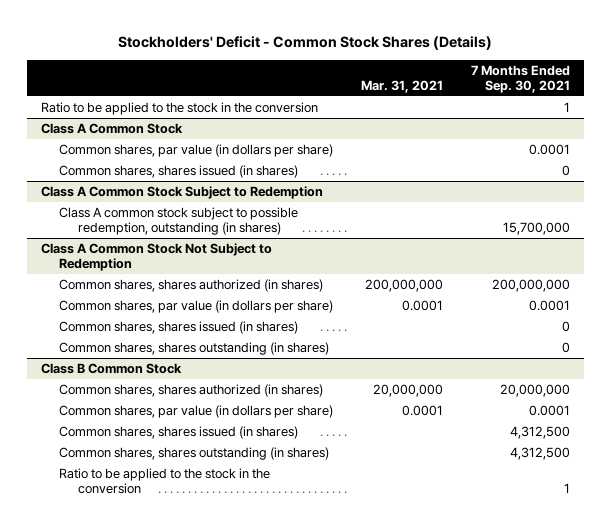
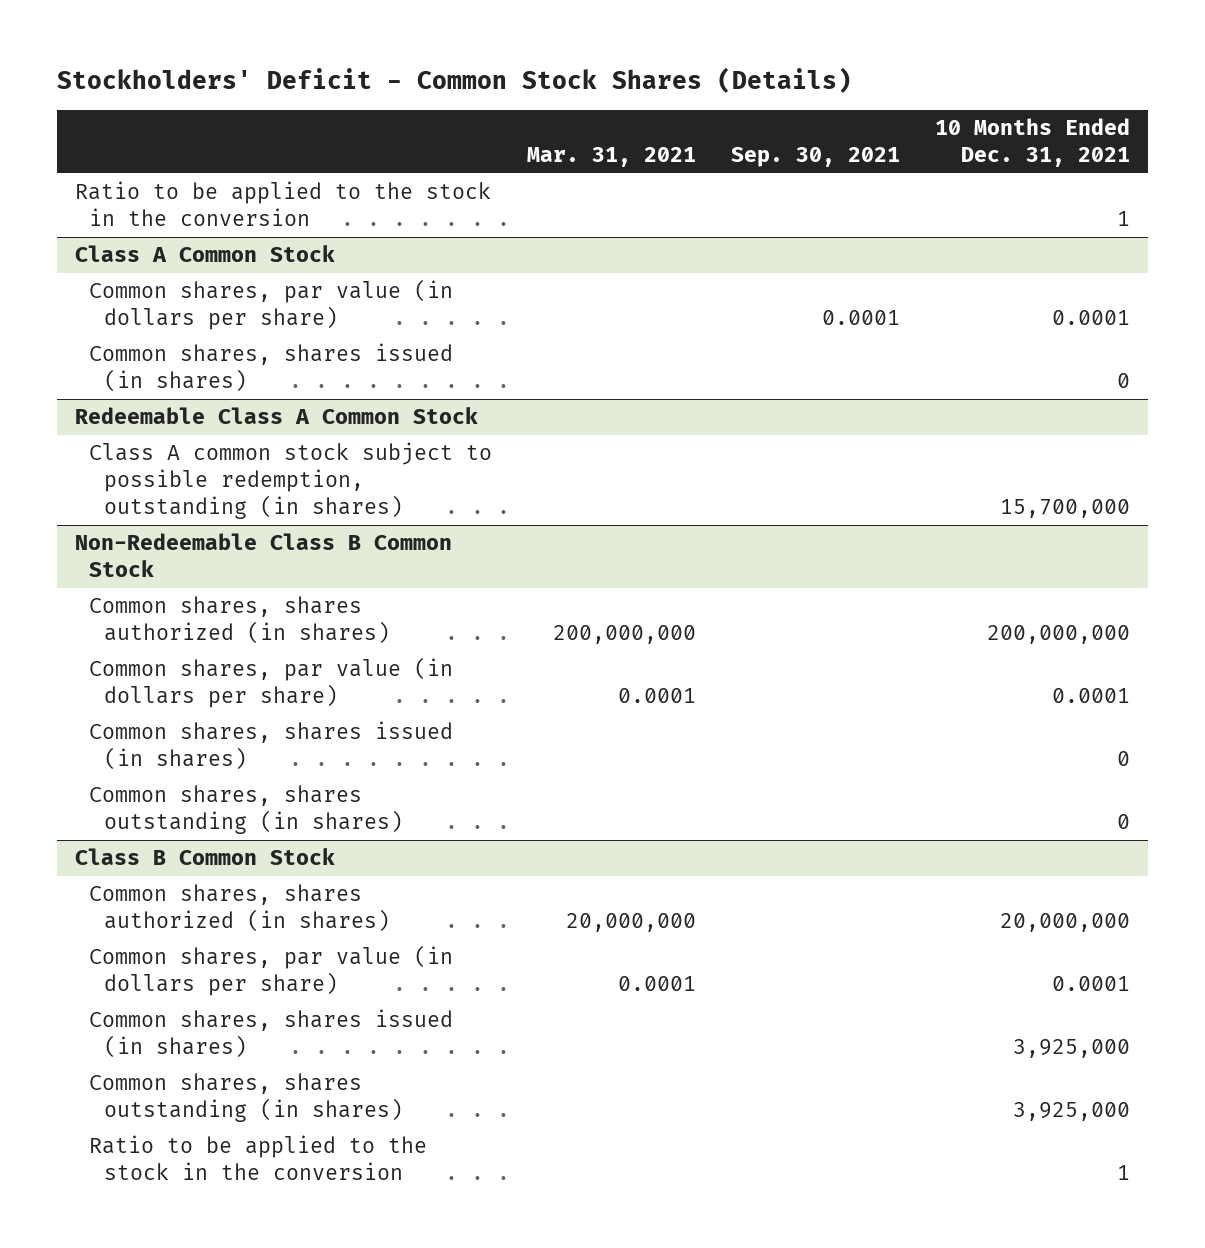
- | Mar. 31, 2021 | 7 Months Ended Sep. 30, 2021
+ | Mar. 31, 2021 | Sep. 30, 2021 | 10 Months Ended Dec. 31, 2021
- Class A Common Stock Subject to Redemption
+ Redeemable Class A Common Stock
- Class A Common Stock Not Subject to Redemption
+ Non-Redeemable Class B Common Stock

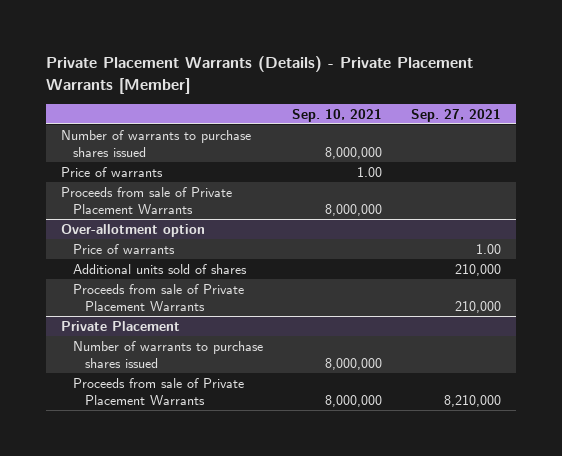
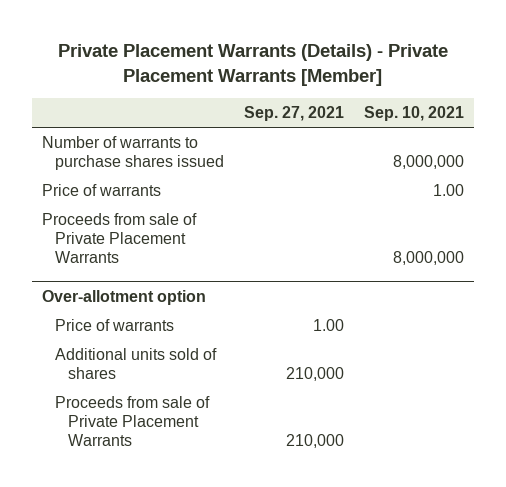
- | Sep. 10, 2021 | Sep. 27, 2021
+ | Sep. 27, 2021 | Sep. 10, 2021
- Private Placement
- Number of warrants to purchase shares issued | 8,000,000 |
- Proceeds from sale of Private Placement Warrants | 8,000,000 | 8,210,000

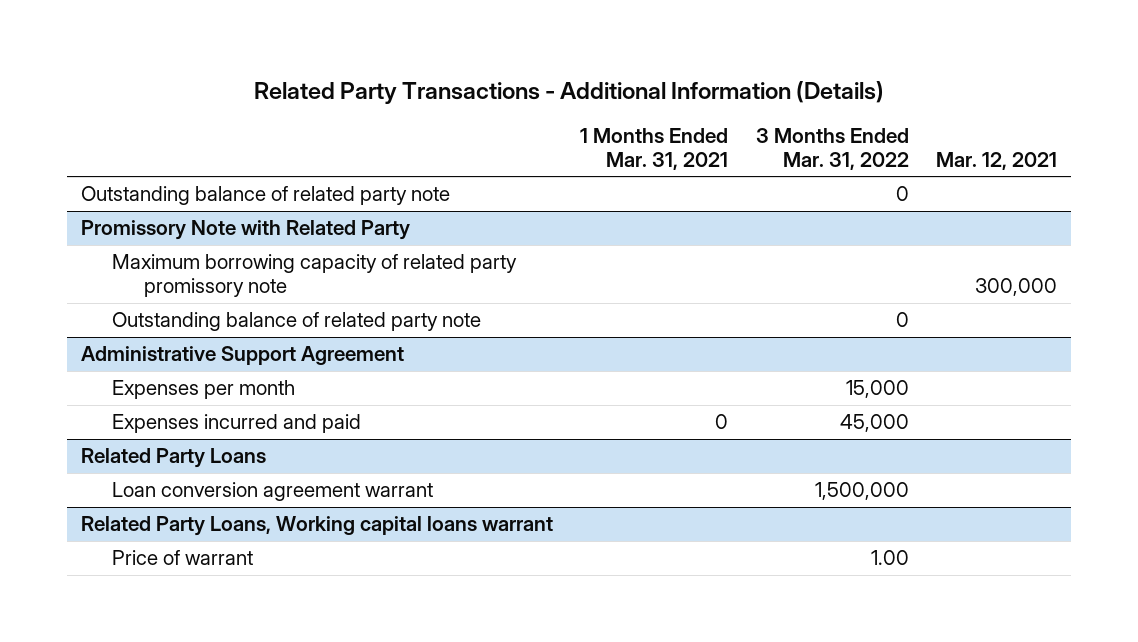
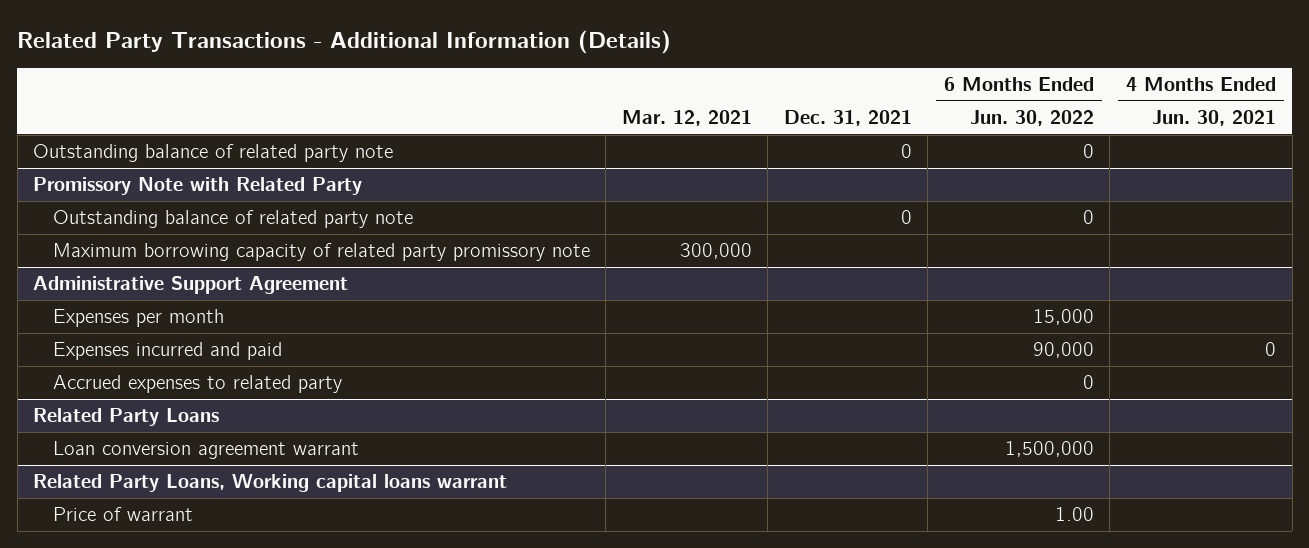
- | 1 Months Ended Mar. 31, 2021 | 3 Months Ended Mar. 31, 2022 | Mar. 12, 2021
+ | Mar. 12, 2021 | Dec. 31, 2021 | 6 Months Ended Jun. 30, 2022 | 4 Months Ended Jun. 30, 2021
@ Promissory Note with Related Party
moved down: Maximum borrowing capacity of related party promissory note | 300,000 | | |
@ Administrative Support Agreement
+ Accrued expenses to related party | | | 0 |

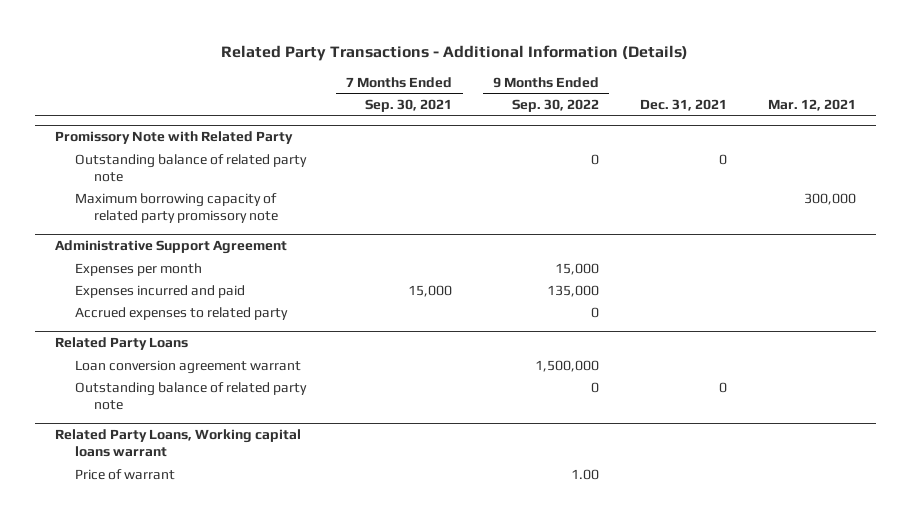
- | Mar. 12, 2021 | Dec. 31, 2021 | 6 Months Ended Jun. 30, 2022 | 4 Months Ended Jun. 30, 2021
+ | 7 Months Ended Sep. 30, 2021 | 9 Months Ended Sep. 30, 2022 | Dec. 31, 2021 | Mar. 12, 2021
- Outstanding balance of related party note | | 0 | 0 |
@ Related Party Loans
+ Outstanding balance of related party note | | 0 | 0 |

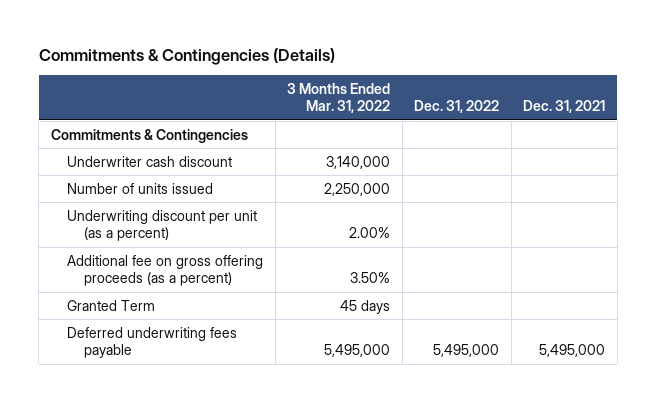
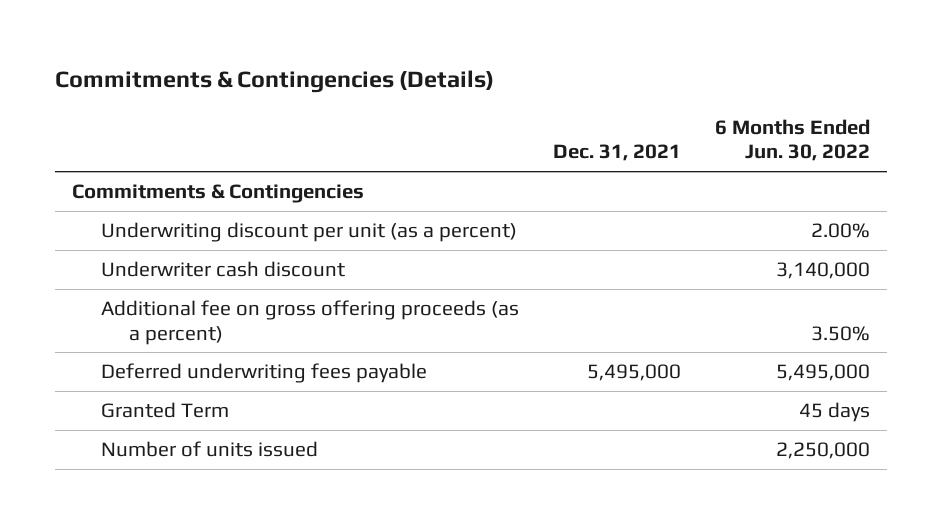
- | 3 Months Ended Mar. 31, 2022 | Dec. 31, 2022 | Dec. 31, 2021
+ | Dec. 31, 2021 | 6 Months Ended Jun. 30, 2022
moved down: Underwriter cash discount | | 3,140,000
moved down: Granted Term | | 45 days
moved down: Number of units issued | | 2,250,000

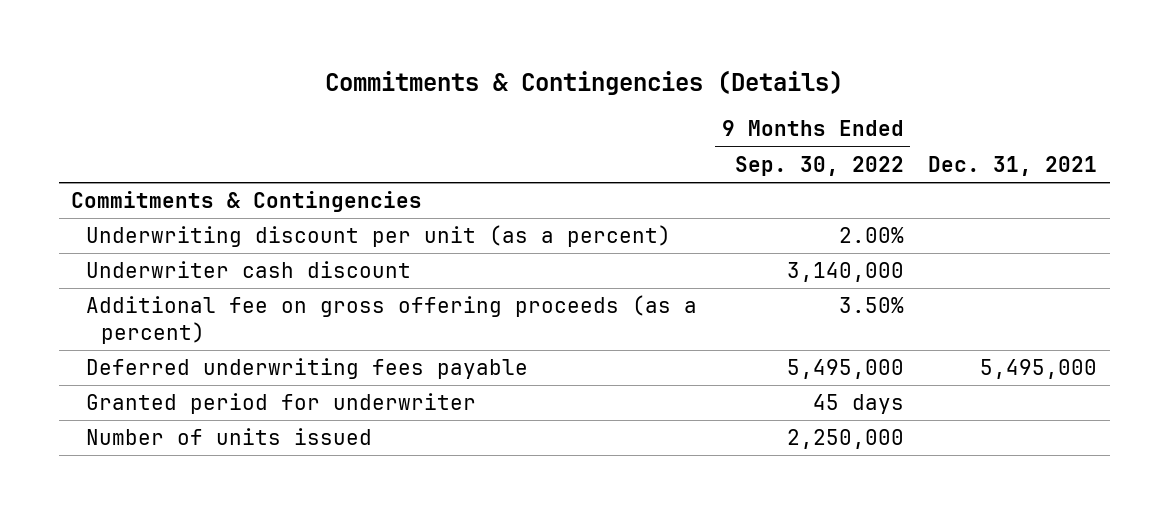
- | Dec. 31, 2021 | 6 Months Ended Jun. 30, 2022
+ | 9 Months Ended Sep. 30, 2022 | Dec. 31, 2021
- Granted Term | | 45 days
+ Granted period for underwriter | 45 days |

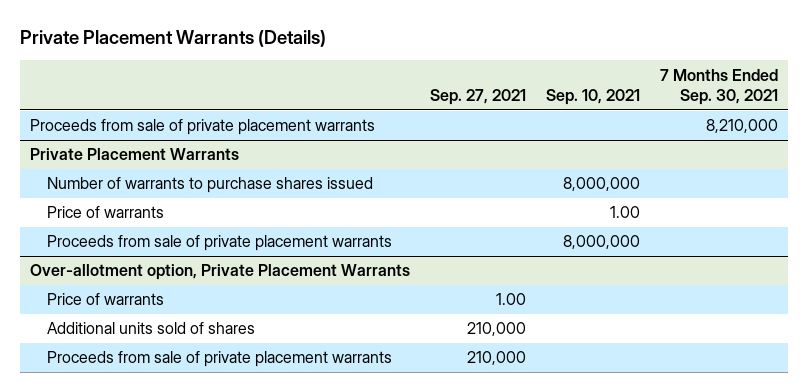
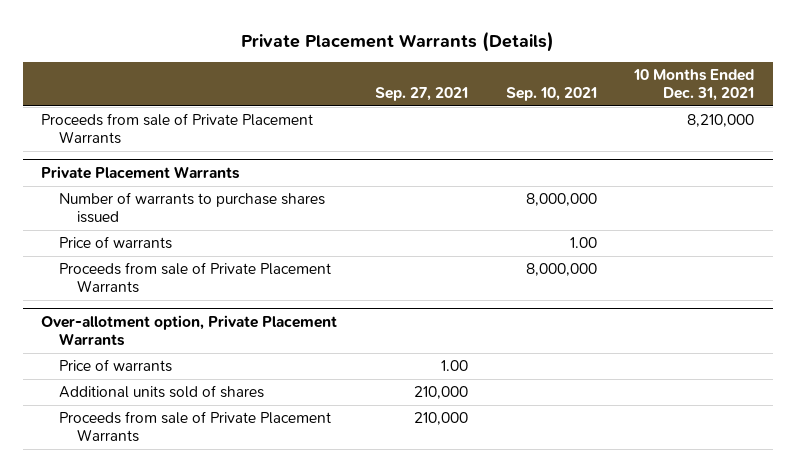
- | Sep. 27, 2021 | Sep. 10, 2021 | 7 Months Ended Sep. 30, 2021
+ | Sep. 27, 2021 | Sep. 10, 2021 | 10 Months Ended Dec. 31, 2021
- Proceeds from sale of private placement warrants | | | 8,210,000
+ Proceeds from sale of Private Placement Warrants | | | 8,210,000
@ Private Placement Warrants
- Proceeds from sale of private placement warrants | | 8,000,000 |
+ Proceeds from sale of Private Placement Warrants | | 8,000,000 |
@ Over-allotment option, Private Placement Warrants
- Proceeds from sale of private placement warrants | 210,000 | |
+ Proceeds from sale of Private Placement Warrants | 210,000 | |

